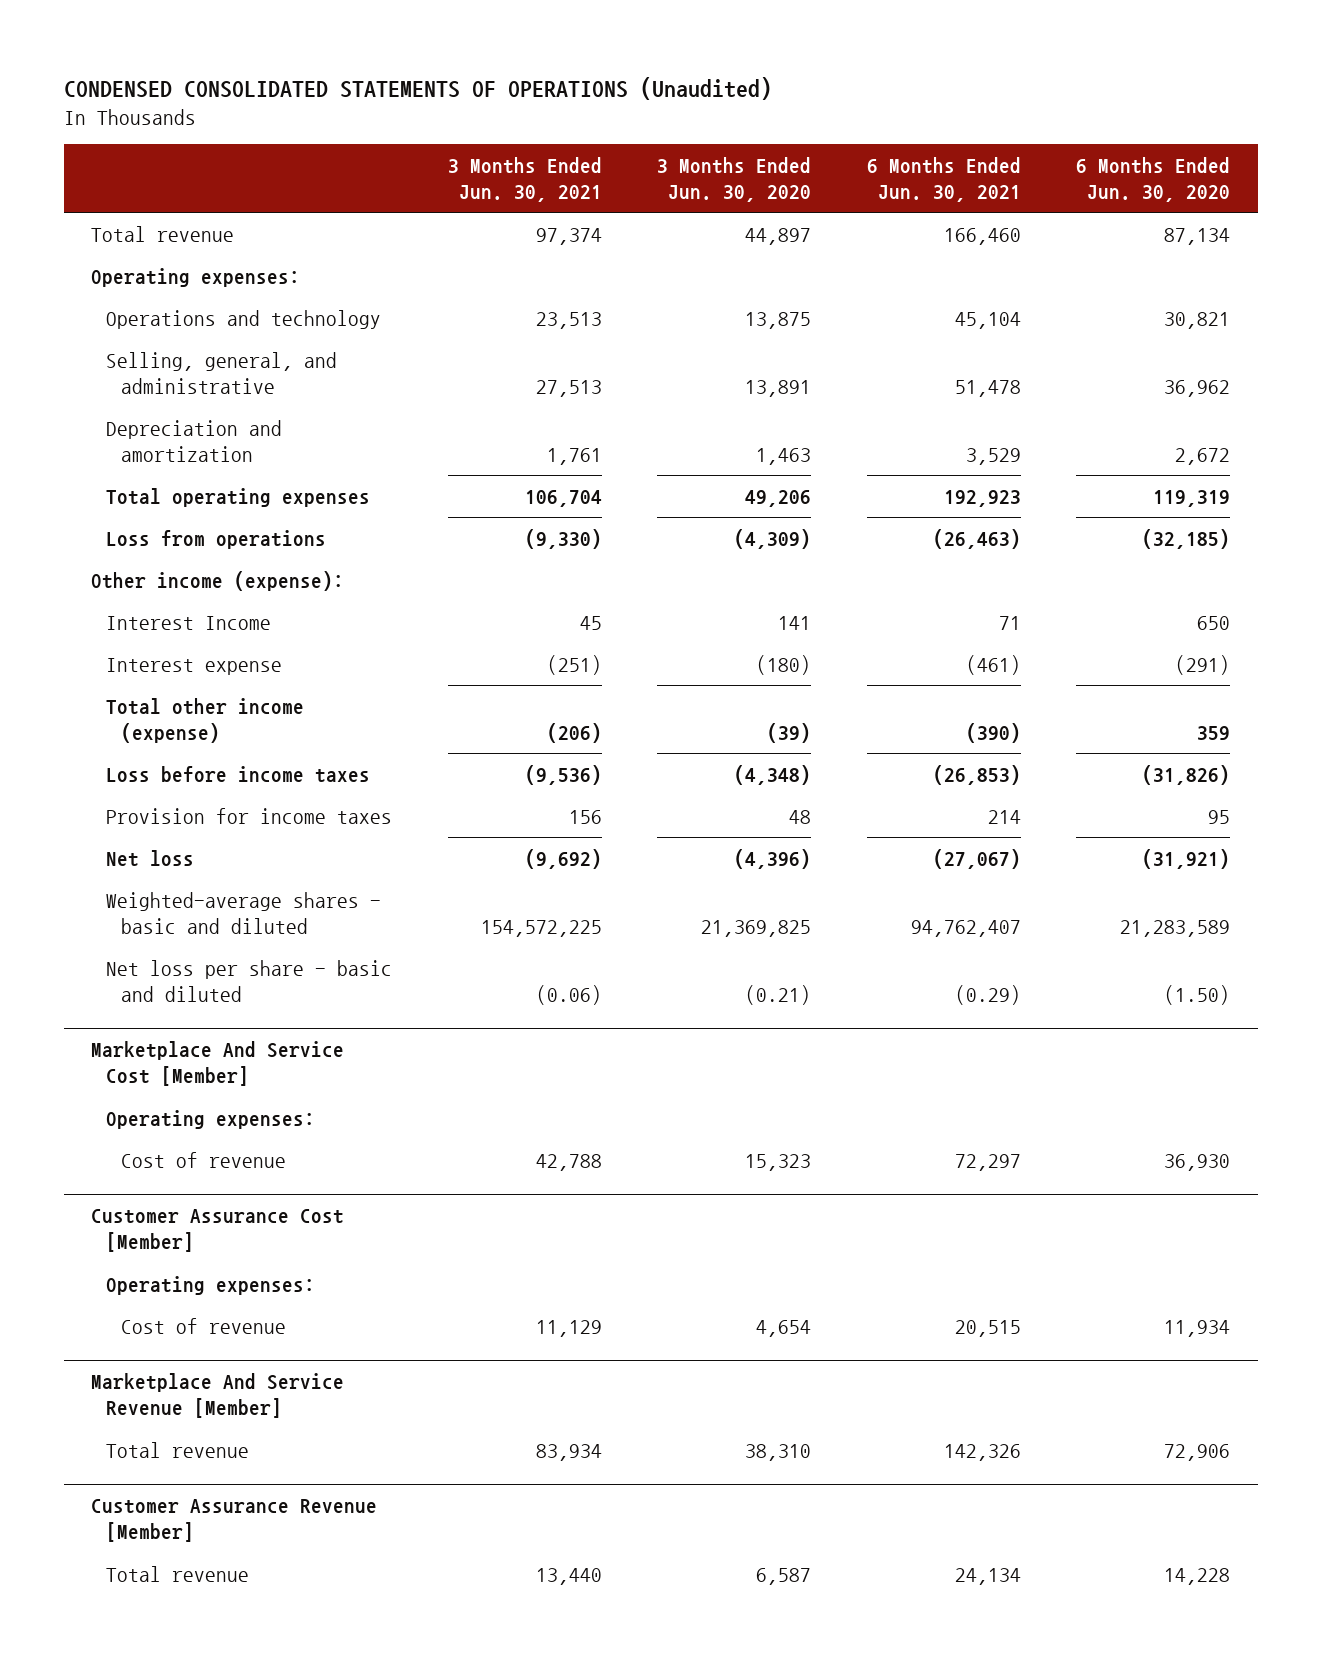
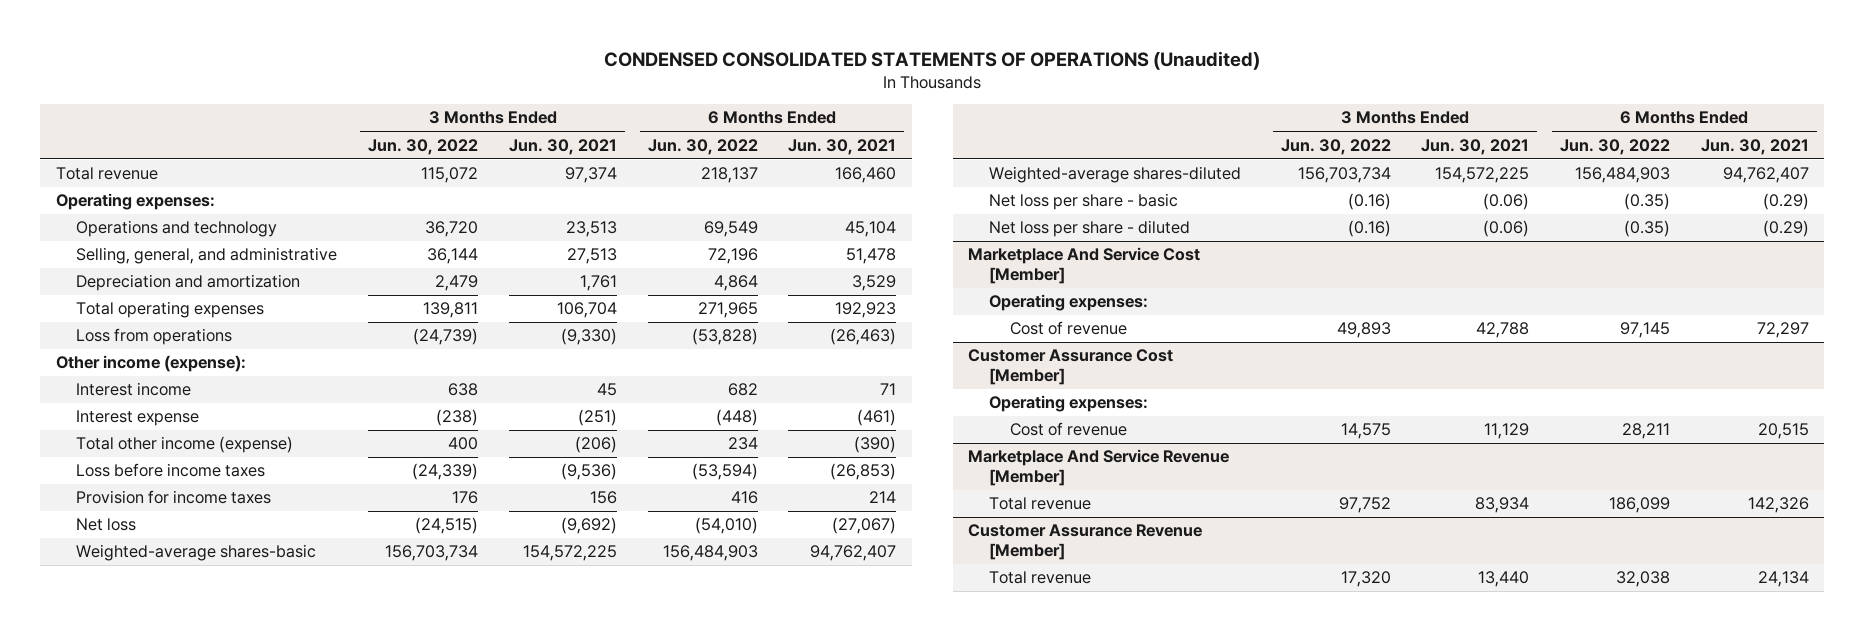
- | 3 Months Ended Jun. 30, 2021 | 3 Months Ended Jun. 30, 2020 | 6 Months Ended Jun. 30, 2021 | 6 Months Ended Jun. 30, 2020
+ | 3 Months Ended Jun. 30, 2022 | 3 Months Ended Jun. 30, 2021 | 6 Months Ended Jun. 30, 2022 | 6 Months Ended Jun. 30, 2021
- Interest Income | 45 | 141 | 71 | 650
+ Interest income | 638 | 45 | 682 | 71
- Weighted-average shares - basic and diluted | 154,572,225 | 21,369,825 | 94,762,407 | 21,283,589
- Net loss per share - basic and diluted | (0.06) | (0.21) | (0.29) | (1.50)
+ Weighted-average shares-basic | 156,703,734 | 154,572,225 | 156,484,903 | 94,762,407
+ Weighted-average shares-diluted | 156,703,734 | 154,572,225 | 156,484,903 | 94,762,407
+ Net loss per share - basic | (0.16) | (0.06) | (0.35) | (0.29)
+ Net loss per share - diluted | (0.16) | (0.06) | (0.35) | (0.29)

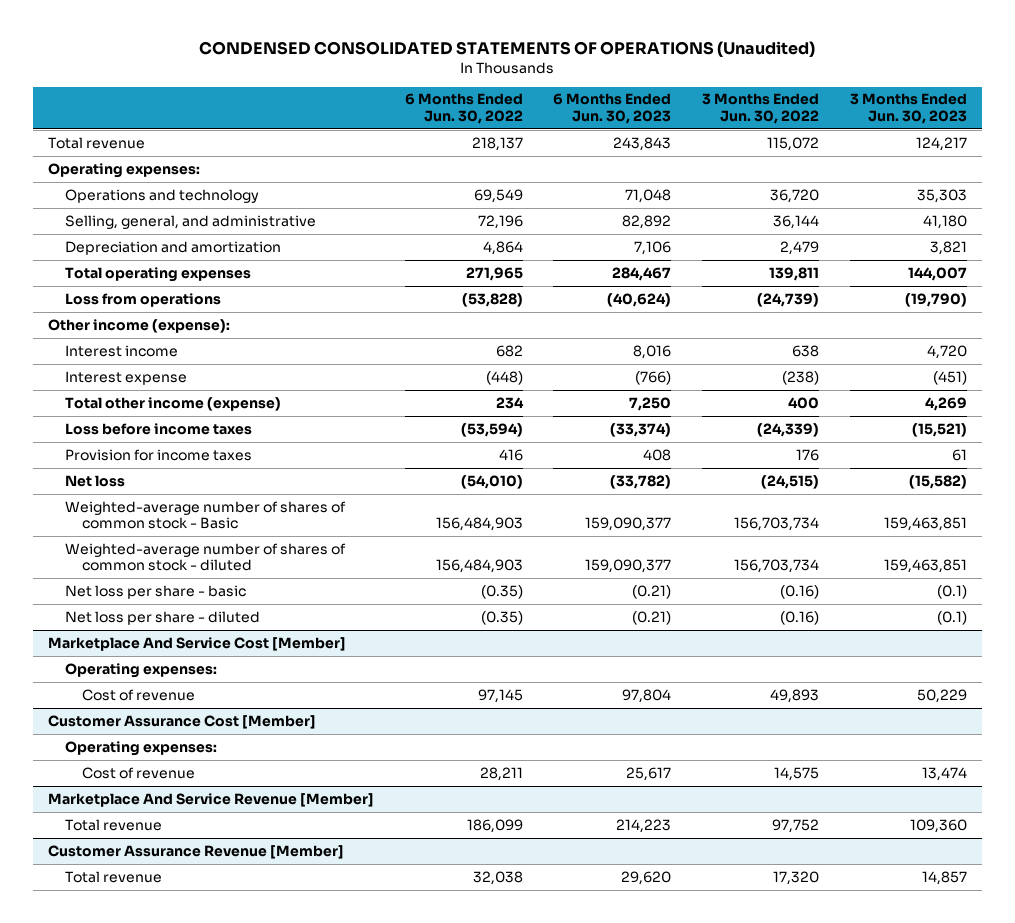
- | 3 Months Ended Jun. 30, 2022 | 3 Months Ended Jun. 30, 2021 | 6 Months Ended Jun. 30, 2022 | 6 Months Ended Jun. 30, 2021
+ | 6 Months Ended Jun. 30, 2022 | 6 Months Ended Jun. 30, 2023 | 3 Months Ended Jun. 30, 2022 | 3 Months Ended Jun. 30, 2023
- Weighted-average shares-basic | 156,703,734 | 154,572,225 | 156,484,903 | 94,762,407
- Weighted-average shares-diluted | 156,703,734 | 154,572,225 | 156,484,903 | 94,762,407
+ Weighted-average number of shares of common stock - Basic | 156,484,903 | 159,090,377 | 156,703,734 | 159,463,851
+ Weighted-average number of shares of common stock - diluted | 156,484,903 | 159,090,377 | 156,703,734 | 159,463,851

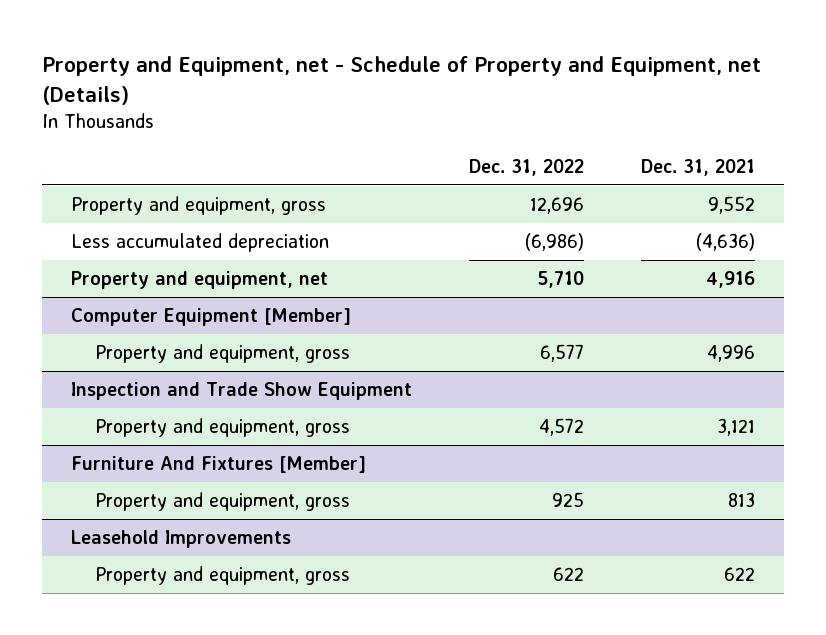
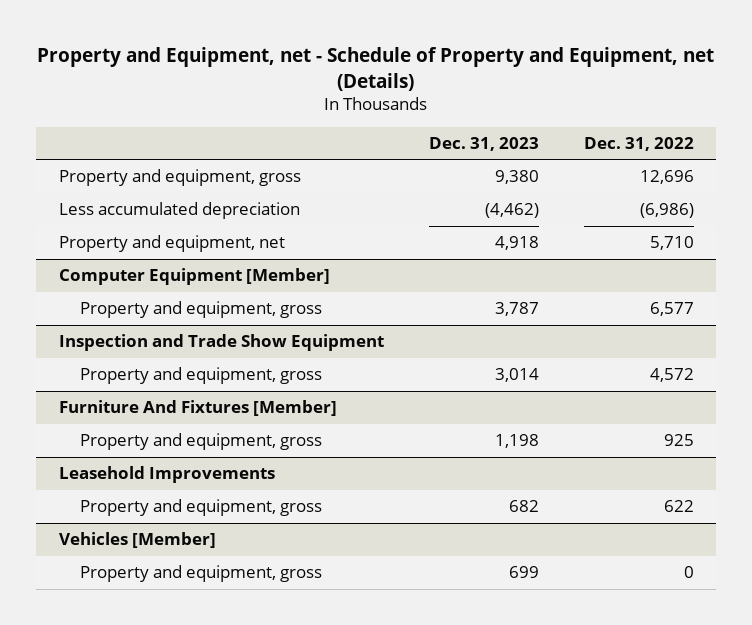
- | Dec. 31, 2022 | Dec. 31, 2021
+ | Dec. 31, 2023 | Dec. 31, 2022
+ Vehicles [Member]
+ Property and equipment, gross | 699 | 0

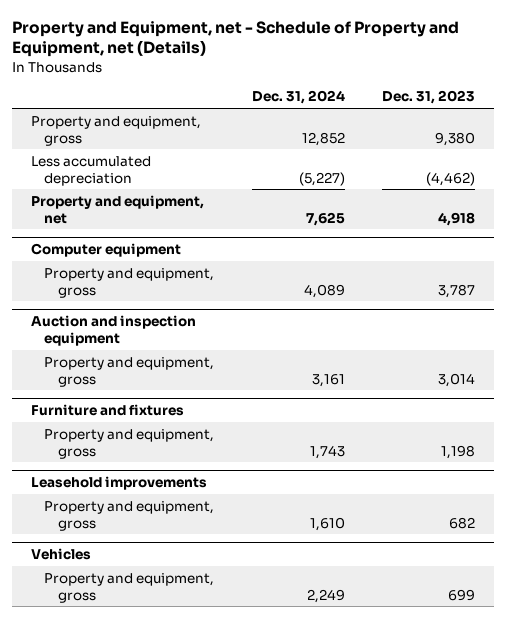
- | Dec. 31, 2023 | Dec. 31, 2022
+ | Dec. 31, 2024 | Dec. 31, 2023
- Computer Equipment [Member]
+ Computer equipment
- Inspection and Trade Show Equipment
+ Auction and inspection equipment
- Furniture And Fixtures [Member]
+ Furniture and fixtures
- Leasehold Improvements
+ Leasehold improvements
- Vehicles [Member]
+ Vehicles

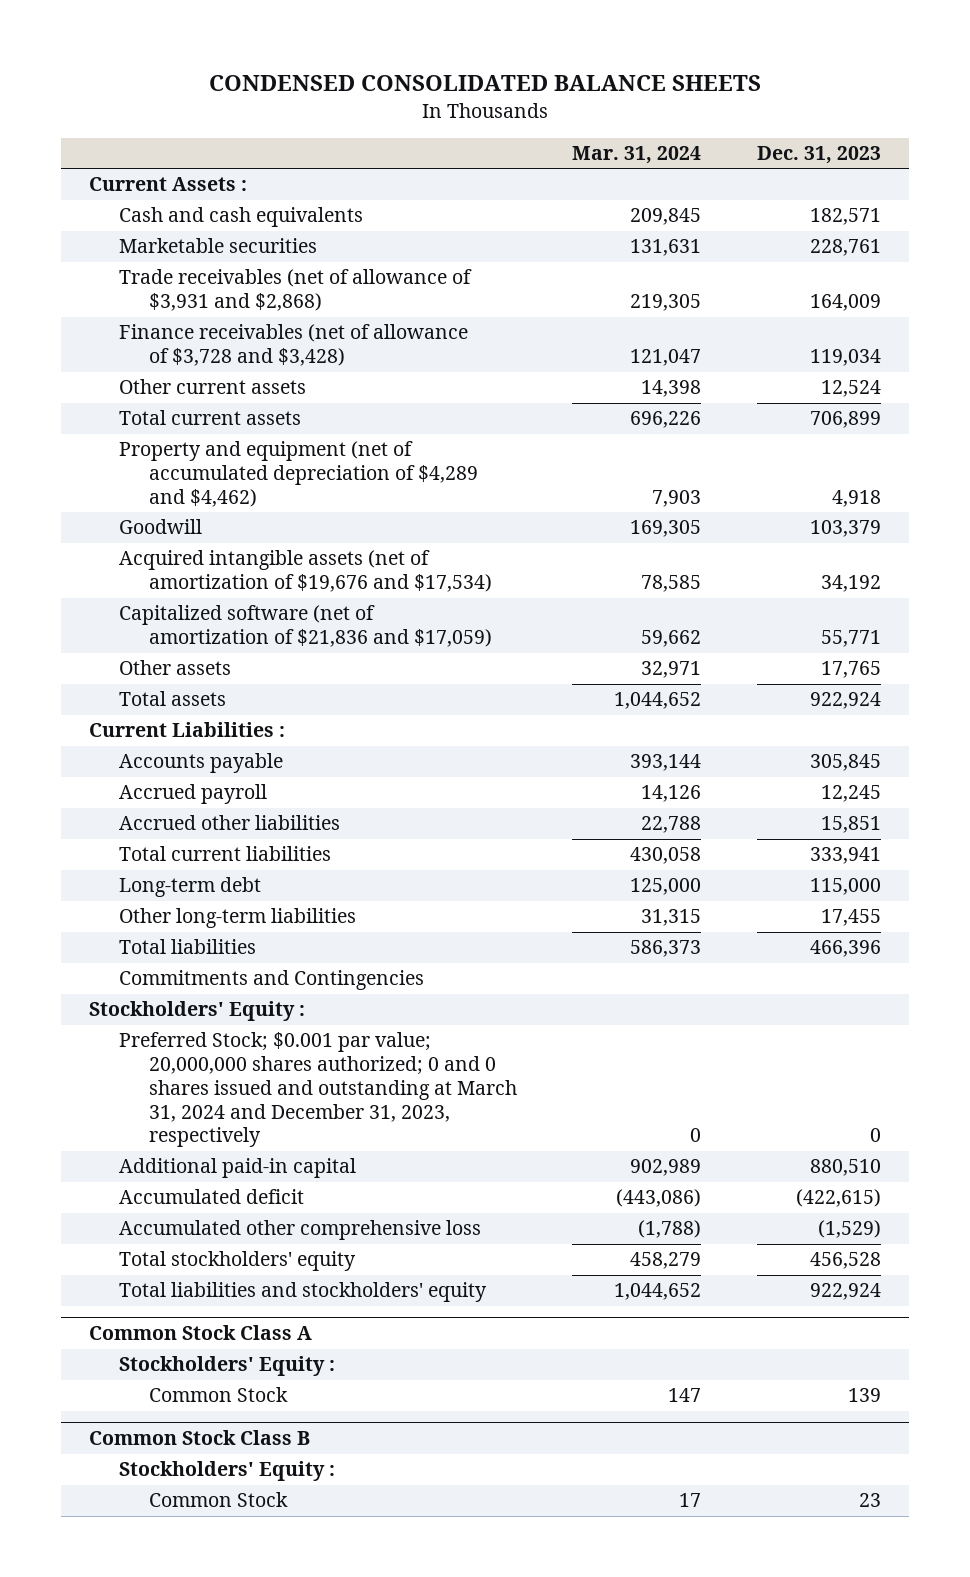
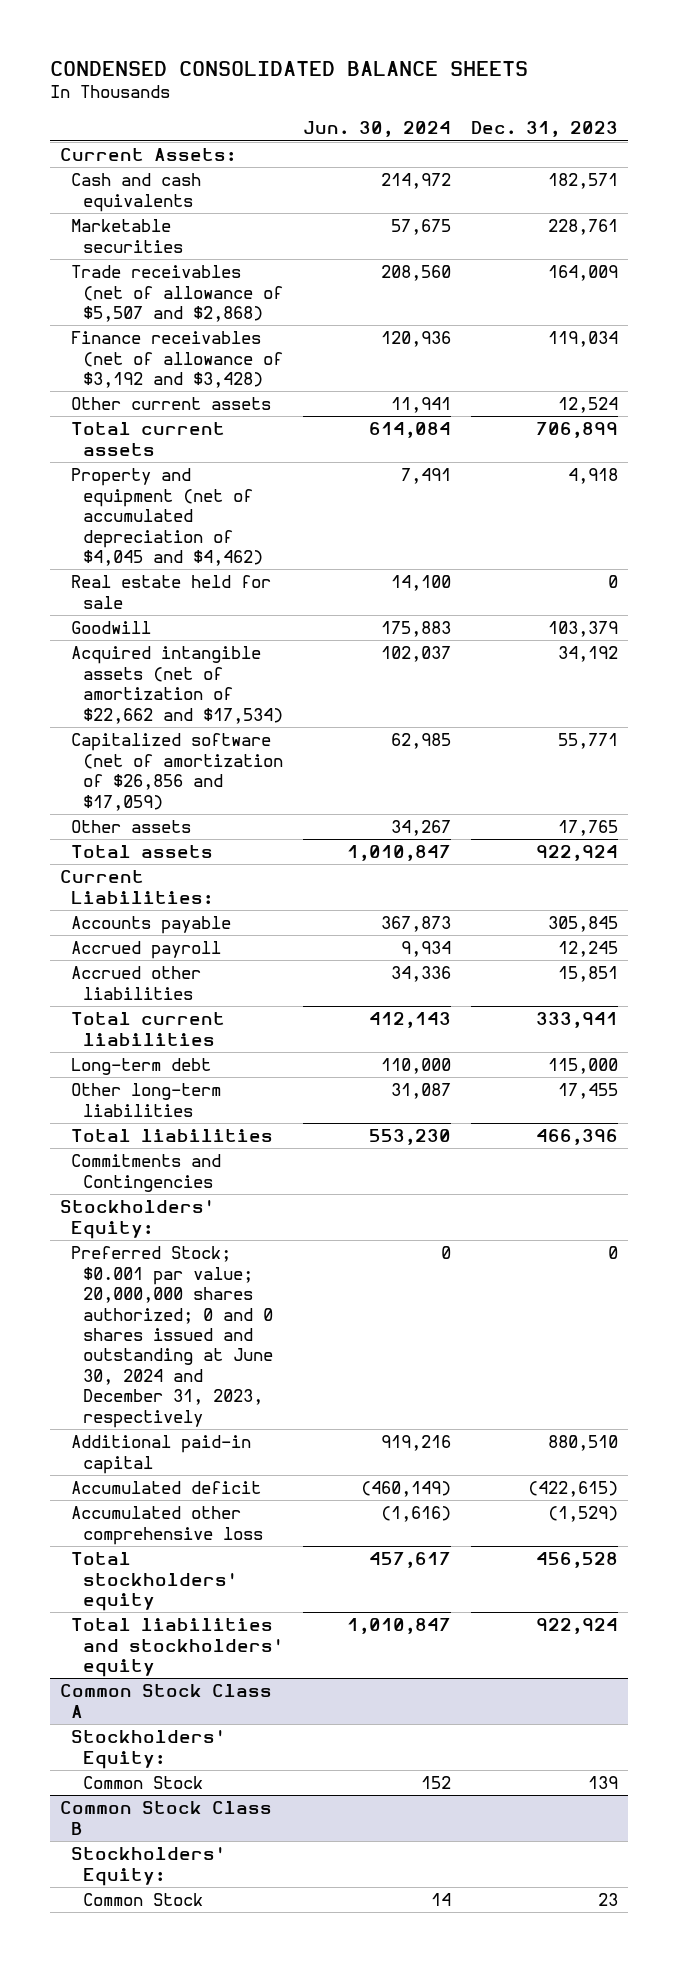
- | Mar. 31, 2024 | Dec. 31, 2023
+ | Jun. 30, 2024 | Dec. 31, 2023
- Current Assets :
+ Current Assets:
- Trade receivables (net of allowance of $3,931 and $2,868) | 219,305 | 164,009
- Finance receivables (net of allowance of $3,728 and $3,428) | 121,047 | 119,034
+ Trade receivables (net of allowance of $5,507 and $2,868) | 208,560 | 164,009
+ Finance receivables (net of allowance of $3,192 and $3,428) | 120,936 | 119,034
- Property and equipment (net of accumulated depreciation of $4,289 and $4,462) | 7,903 | 4,918
+ Property and equipment (net of accumulated depreciation of $4,045 and $4,462) | 7,491 | 4,918
+ Real estate held for sale | 14,100 | 0
- Acquired intangible assets (net of amortization of $19,676 and $17,534) | 78,585 | 34,192
- Capitalized software (net of amortization of $21,836 and $17,059) | 59,662 | 55,771
+ Acquired intangible assets (net of amortization of $22,662 and $17,534) | 102,037 | 34,192
+ Capitalized software (net of amortization of $26,856 and $17,059) | 62,985 | 55,771
- Current Liabilities :
+ Current Liabilities:
- Stockholders' Equity :
- Preferred Stock; $0.001 par value; 20,000,000 shares authorized; 0 and 0 shares issued and outstanding at March 31, 2024 and December 31, 2023, respectively | 0 | 0
+ Stockholders' Equity:
+ Preferred Stock; $0.001 par value; 20,000,000 shares authorized; 0 and 0 shares issued and outstanding at June 30, 2024 and December 31, 2023, respectively | 0 | 0
@ Common Stock Class A
- Stockholders' Equity :
+ Stockholders' Equity:
@ Common Stock Class B
- Stockholders' Equity :
+ Stockholders' Equity:

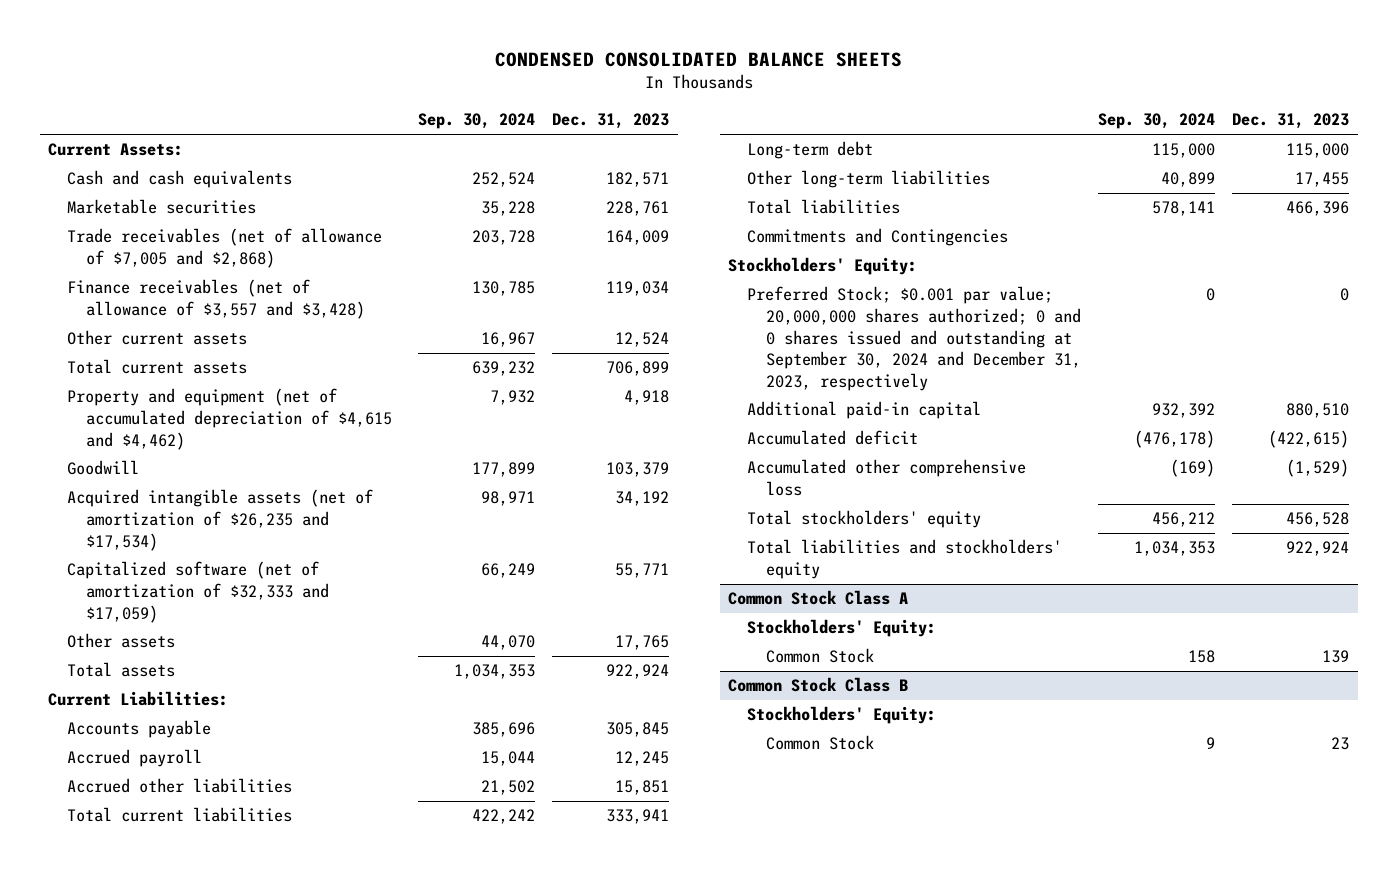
- | Jun. 30, 2024 | Dec. 31, 2023
+ | Sep. 30, 2024 | Dec. 31, 2023
- Trade receivables (net of allowance of $5,507 and $2,868) | 208,560 | 164,009
- Finance receivables (net of allowance of $3,192 and $3,428) | 120,936 | 119,034
+ Trade receivables (net of allowance of $7,005 and $2,868) | 203,728 | 164,009
+ Finance receivables (net of allowance of $3,557 and $3,428) | 130,785 | 119,034
- Property and equipment (net of accumulated depreciation of $4,045 and $4,462) | 7,491 | 4,918
- Real estate held for sale | 14,100 | 0
+ Property and equipment (net of accumulated depreciation of $4,615 and $4,462) | 7,932 | 4,918
- Acquired intangible assets (net of amortization of $22,662 and $17,534) | 102,037 | 34,192
- Capitalized software (net of amortization of $26,856 and $17,059) | 62,985 | 55,771
+ Acquired intangible assets (net of amortization of $26,235 and $17,534) | 98,971 | 34,192
+ Capitalized software (net of amortization of $32,333 and $17,059) | 66,249 | 55,771
- Preferred Stock; $0.001 par value; 20,000,000 shares authorized; 0 and 0 shares issued and outstanding at June 30, 2024 and December 31, 2023, respectively | 0 | 0
+ Preferred Stock; $0.001 par value; 20,000,000 shares authorized; 0 and 0 shares issued and outstanding at September 30, 2024 and December 31, 2023, respectively | 0 | 0

